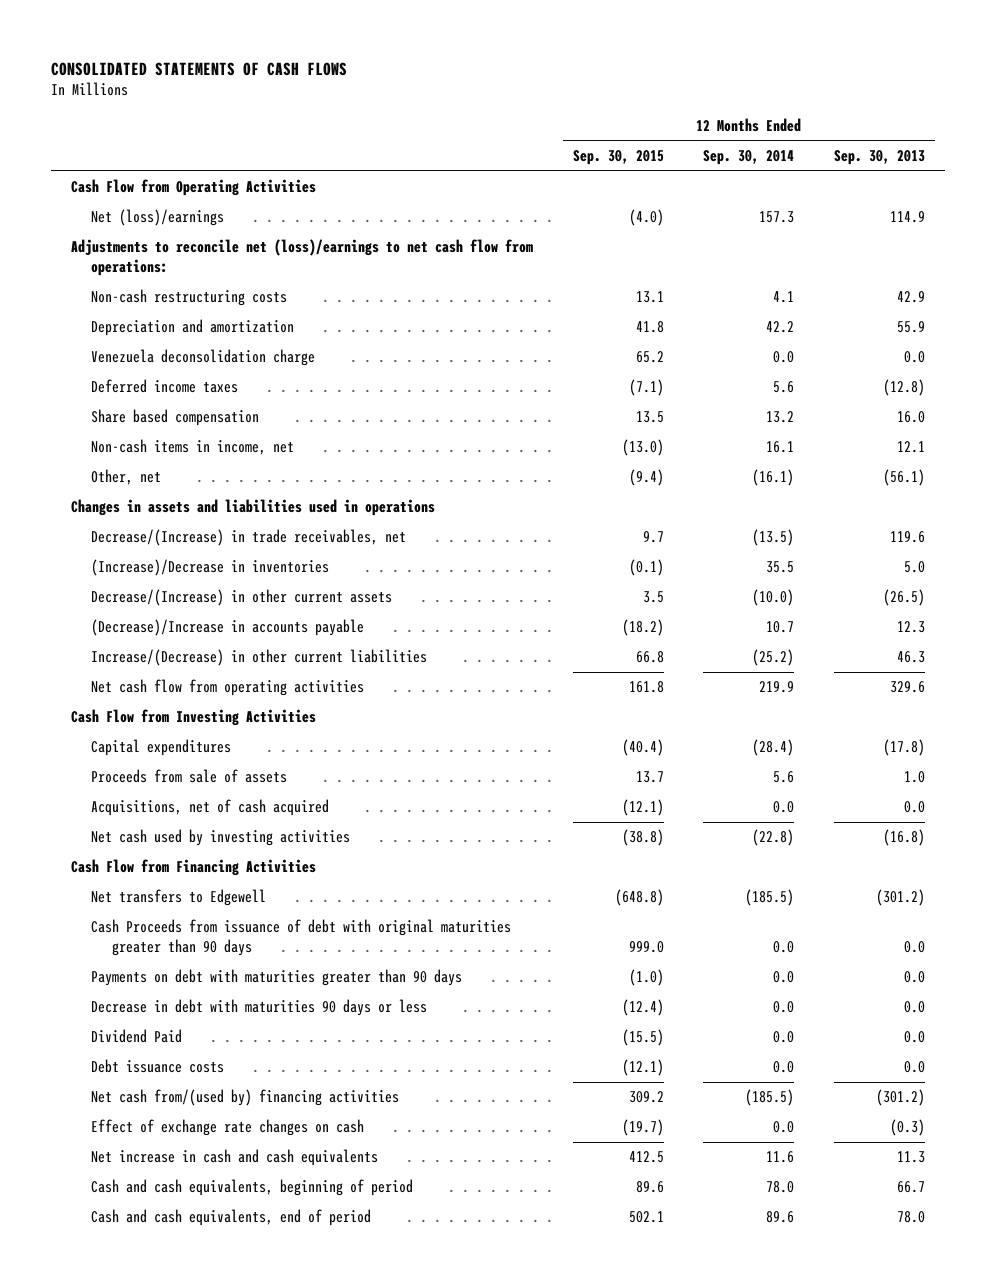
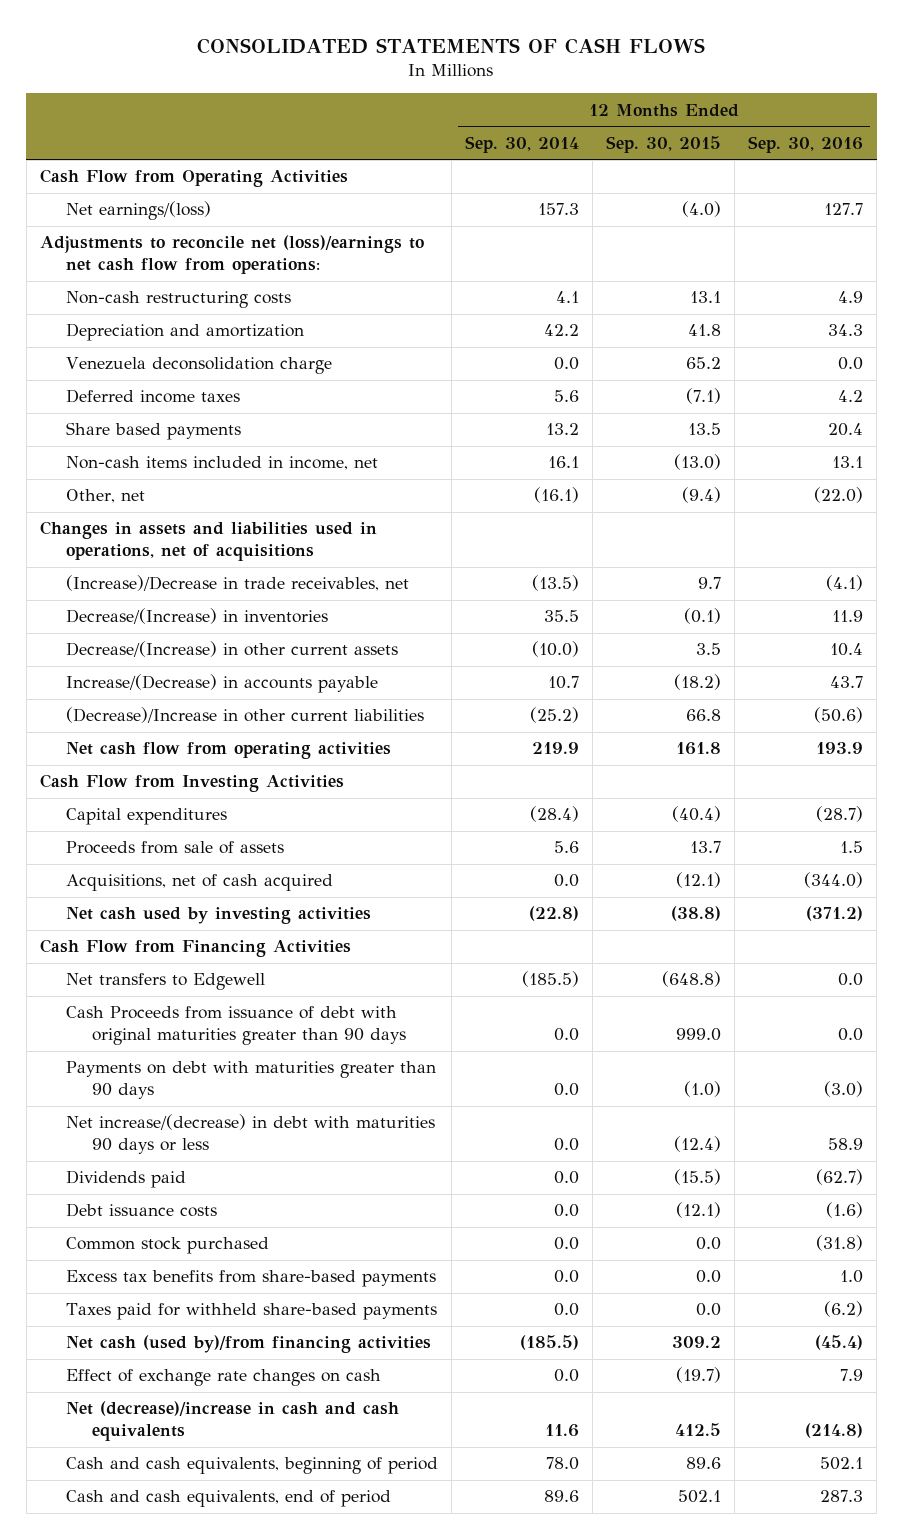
- | 12 Months Ended Sep. 30, 2015 | 12 Months Ended Sep. 30, 2014 | 12 Months Ended Sep. 30, 2013
+ | 12 Months Ended Sep. 30, 2014 | 12 Months Ended Sep. 30, 2015 | 12 Months Ended Sep. 30, 2016
- Net (loss)/earnings | (4.0) | 157.3 | 114.9
+ Net earnings/(loss) | 157.3 | (4.0) | 127.7
- Share based compensation | 13.5 | 13.2 | 16.0
- Non-cash items in income, net | (13.0) | 16.1 | 12.1
+ Share based payments | 13.2 | 13.5 | 20.4
+ Non-cash items included in income, net | 16.1 | (13.0) | 13.1
- Changes in assets and liabilities used in operations
- Decrease/(Increase) in trade receivables, net | 9.7 | (13.5) | 119.6
- (Increase)/Decrease in inventories | (0.1) | 35.5 | 5.0
+ Changes in assets and liabilities used in operations, net of acquisitions
+ (Increase)/Decrease in trade receivables, net | (13.5) | 9.7 | (4.1)
+ Decrease/(Increase) in inventories | 35.5 | (0.1) | 11.9
- (Decrease)/Increase in accounts payable | (18.2) | 10.7 | 12.3
- Increase/(Decrease) in other current liabilities | 66.8 | (25.2) | 46.3
+ Increase/(Decrease) in accounts payable | 10.7 | (18.2) | 43.7
+ (Decrease)/Increase in other current liabilities | (25.2) | 66.8 | (50.6)
- Decrease in debt with maturities 90 days or less | (12.4) | 0.0 | 0.0
- Dividend Paid | (15.5) | 0.0 | 0.0
+ Net increase/(decrease) in debt with maturities 90 days or less | 0.0 | (12.4) | 58.9
+ Dividends paid | 0.0 | (15.5) | (62.7)
- Net cash from/(used by) financing activities | 309.2 | (185.5) | (301.2)
+ Common stock purchased | 0.0 | 0.0 | (31.8)
+ Excess tax benefits from share-based payments | 0.0 | 0.0 | 1.0
+ Taxes paid for withheld share-based payments | 0.0 | 0.0 | (6.2)
+ Net cash (used by)/from financing activities | (185.5) | 309.2 | (45.4)
- Net increase in cash and cash equivalents | 412.5 | 11.6 | 11.3
+ Net (decrease)/increase in cash and cash equivalents | 11.6 | 412.5 | (214.8)

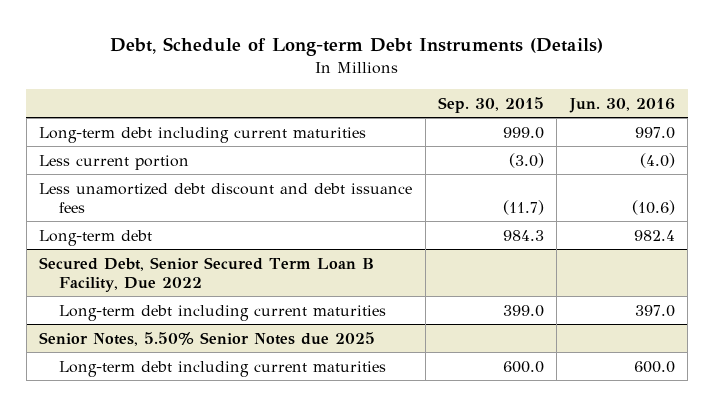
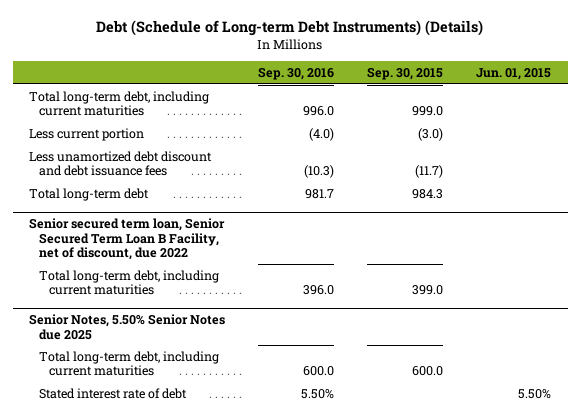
- Debt, Schedule of Long-term Debt Instruments (Details)
+ Debt (Schedule of Long-term Debt Instruments) (Details)
- | Sep. 30, 2015 | Jun. 30, 2016
+ | Sep. 30, 2016 | Sep. 30, 2015 | Jun. 01, 2015
- Long-term debt including current maturities | 999.0 | 997.0
+ Total long-term debt, including current maturities | 996.0 | 999.0 |
- Long-term debt | 984.3 | 982.4
- Secured Debt, Senior Secured Term Loan B Facility, Due 2022
- Long-term debt including current maturities | 399.0 | 397.0
+ Total long-term debt | 981.7 | 984.3 |
+ Senior secured term loan, Senior Secured Term Loan B Facility, net of discount, due 2022
+ Total long-term debt, including current maturities | 396.0 | 399.0 |
@ Senior Notes, 5.50% Senior Notes due 2025
- Long-term debt including current maturities | 600.0 | 600.0
+ Total long-term debt, including current maturities | 600.0 | 600.0 |
+ Stated interest rate of debt | 5.50% | | 5.50%

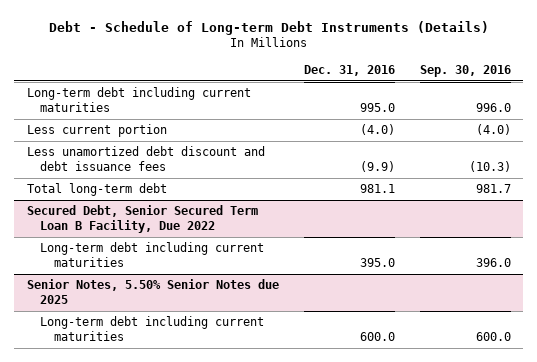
- Debt (Schedule of Long-term Debt Instruments) (Details)
+ Debt - Schedule of Long-term Debt Instruments (Details)
- | Sep. 30, 2016 | Sep. 30, 2015 | Jun. 01, 2015
+ | Dec. 31, 2016 | Sep. 30, 2016
- Total long-term debt, including current maturities | 996.0 | 999.0 |
+ Long-term debt including current maturities | 995.0 | 996.0
- Senior secured term loan, Senior Secured Term Loan B Facility, net of discount, due 2022
- Total long-term debt, including current maturities | 396.0 | 399.0 |
+ Secured Debt, Senior Secured Term Loan B Facility, Due 2022
+ Long-term debt including current maturities | 395.0 | 396.0
@ Senior Notes, 5.50% Senior Notes due 2025
- Total long-term debt, including current maturities | 600.0 | 600.0 |
- Stated interest rate of debt | 5.50% | | 5.50%
+ Long-term debt including current maturities | 600.0 | 600.0

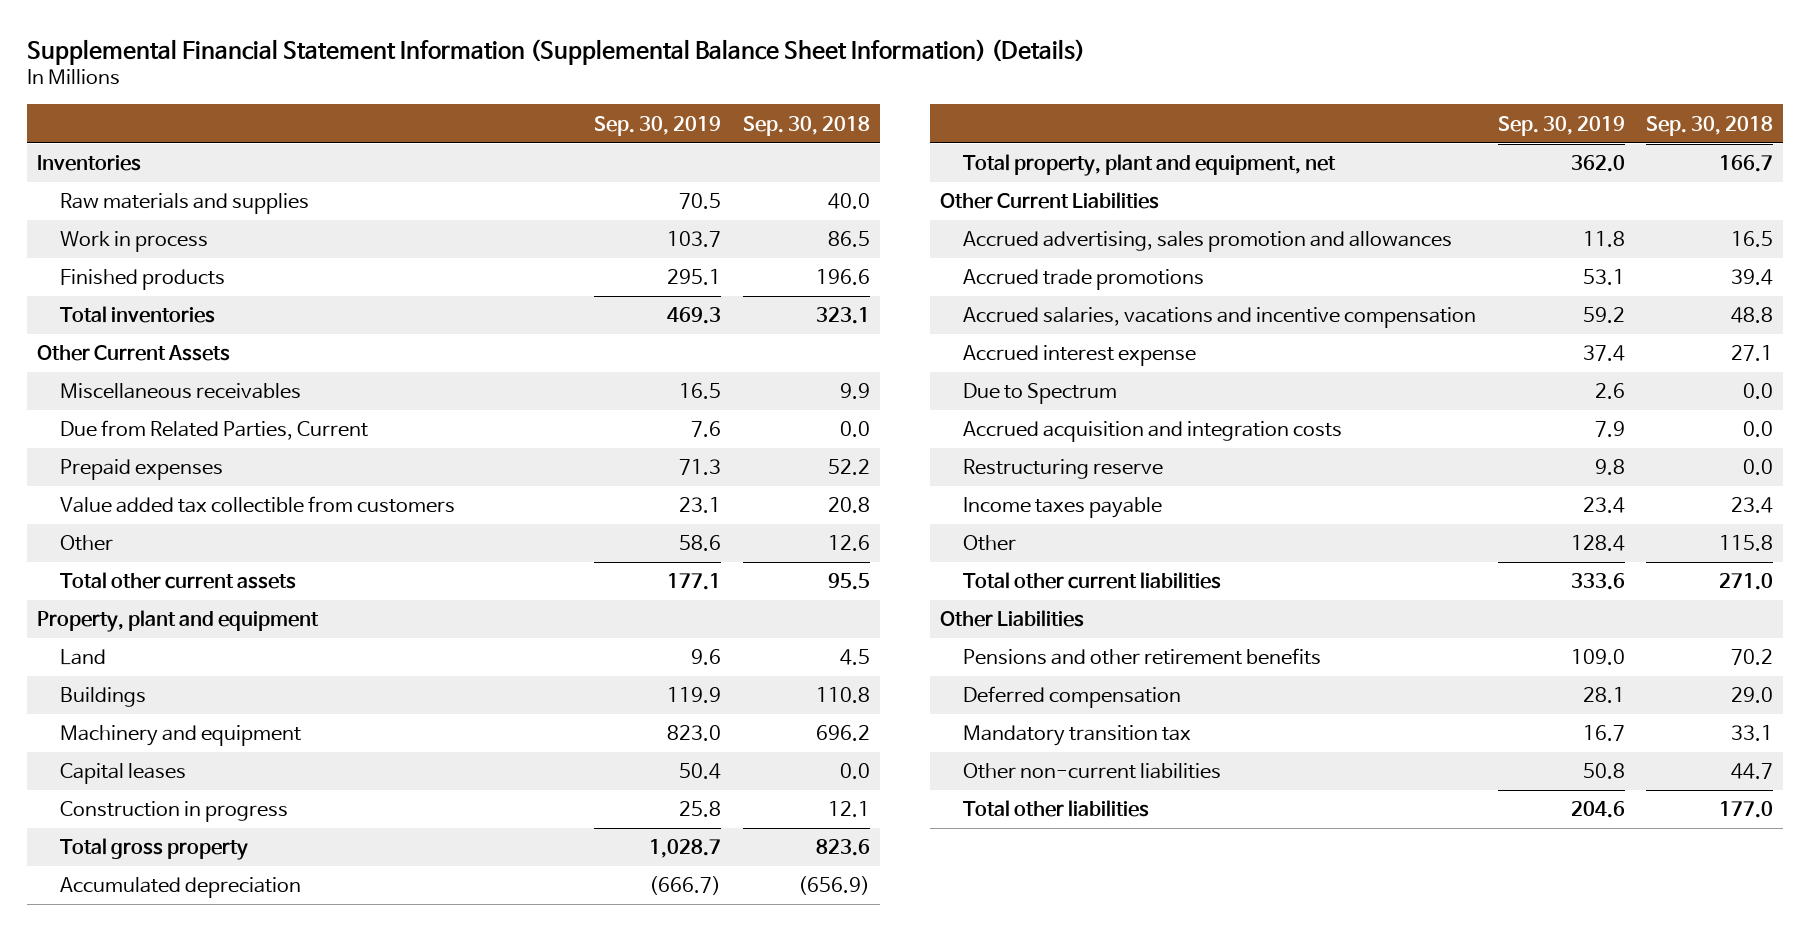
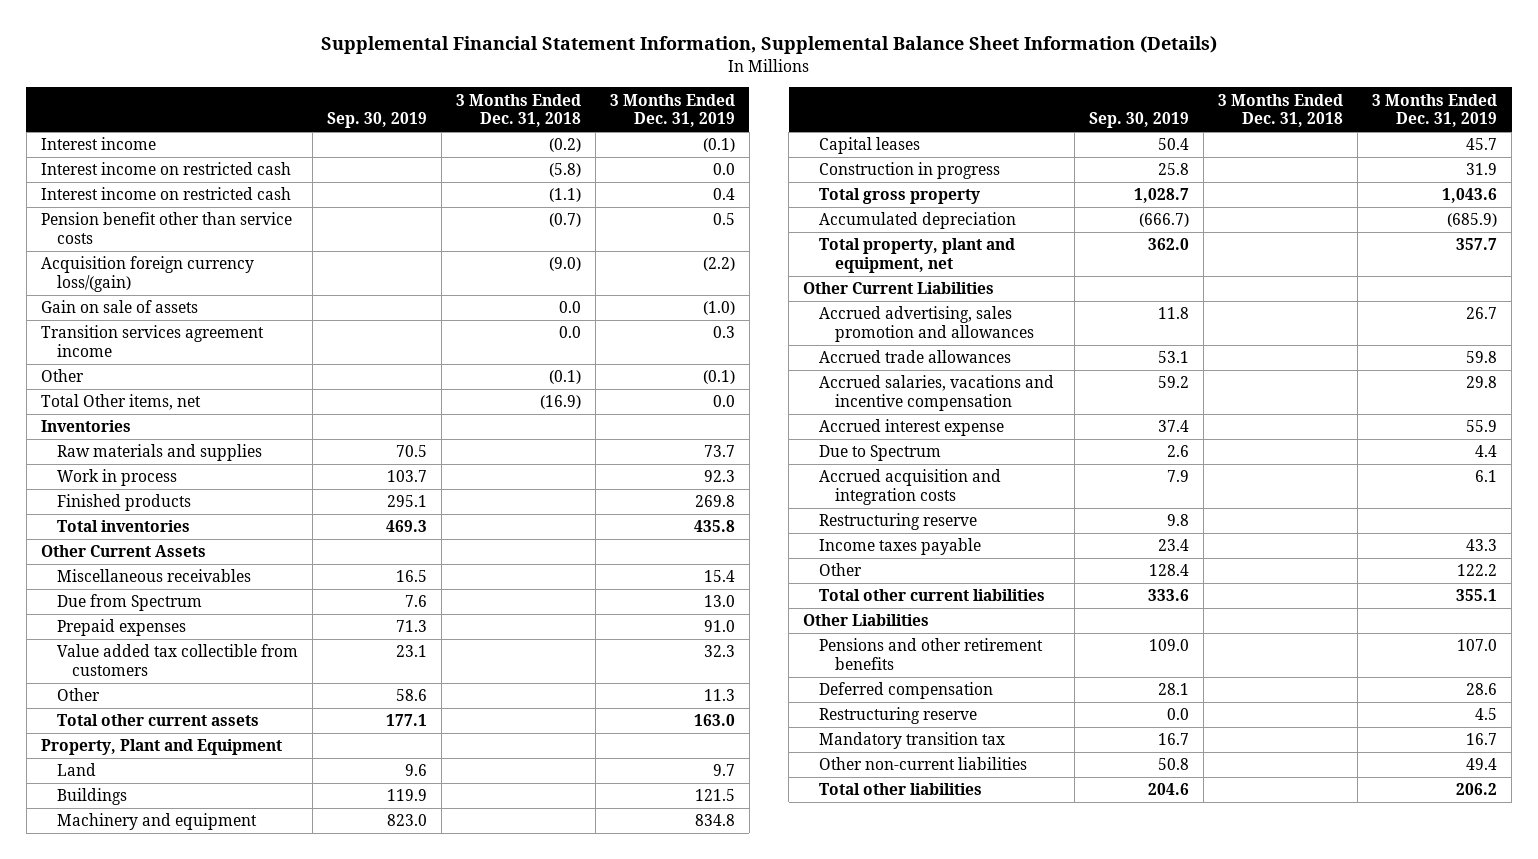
- Supplemental Financial Statement Information (Supplemental Balance Sheet Information) (Details)
+ Supplemental Financial Statement Information, Supplemental Balance Sheet Information (Details)
- | Sep. 30, 2019 | Sep. 30, 2018
+ | Sep. 30, 2019 | 3 Months Ended Dec. 31, 2018 | 3 Months Ended Dec. 31, 2019
+ Interest income | | (0.2) | (0.1)
+ Interest income on restricted cash | | (5.8) | 0.0
+ Interest income on restricted cash | | (1.1) | 0.4
+ Pension benefit other than service costs | | (0.7) | 0.5
+ Acquisition foreign currency loss/(gain) | | (9.0) | (2.2)
+ Gain on sale of assets | | 0.0 | (1.0)
+ Transition services agreement income | | 0.0 | 0.3
+ Other | | (0.1) | (0.1)
+ Total Other items, net | | (16.9) | 0.0
- Due from Related Parties, Current | 7.6 | 0.0
+ Due from Spectrum | 7.6 | | 13.0
- Property, plant and equipment
+ Property, Plant and Equipment
- Accrued trade promotions | 53.1 | 39.4
+ Accrued trade allowances | 53.1 | | 59.8
+ Restructuring reserve | 0.0 | | 4.5

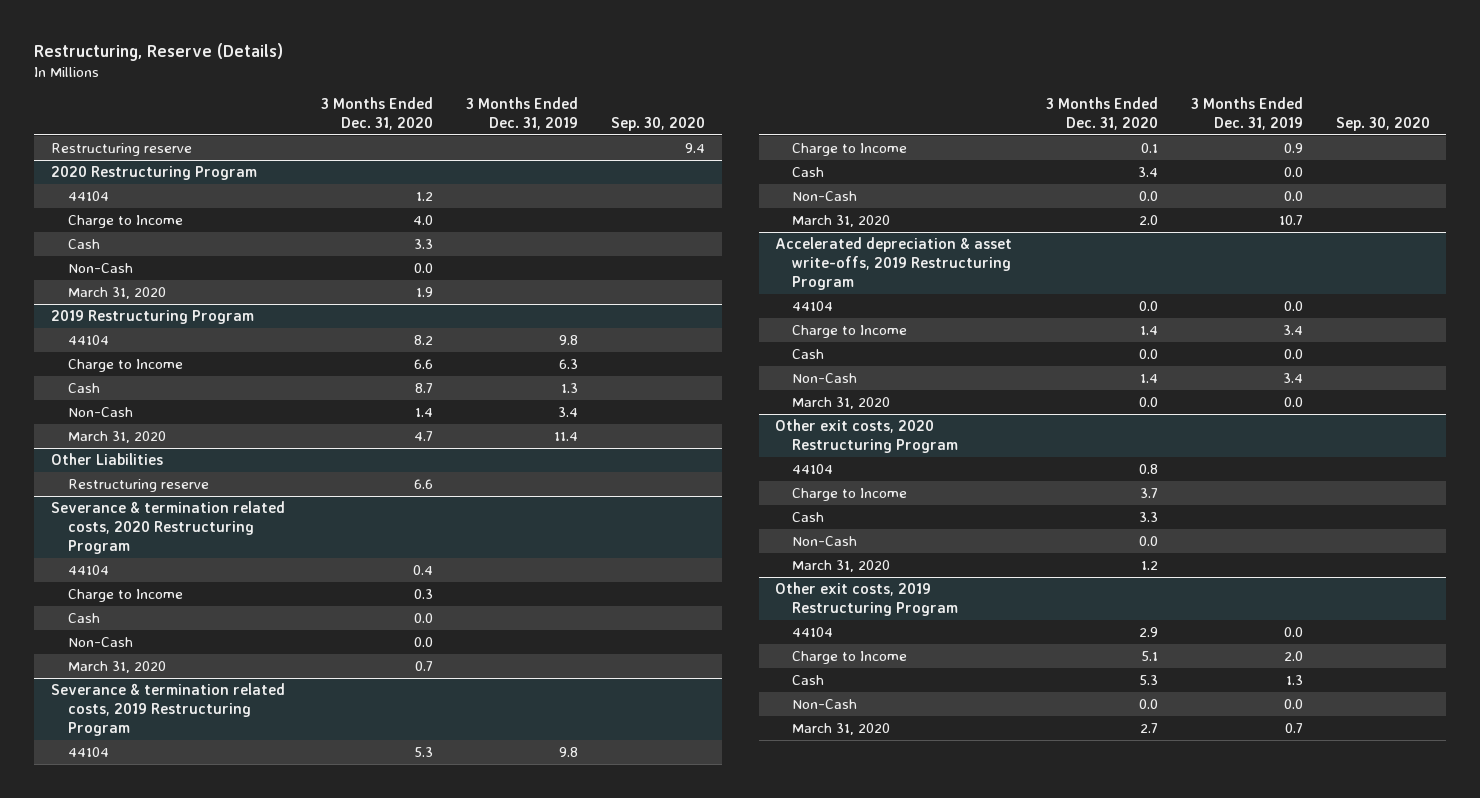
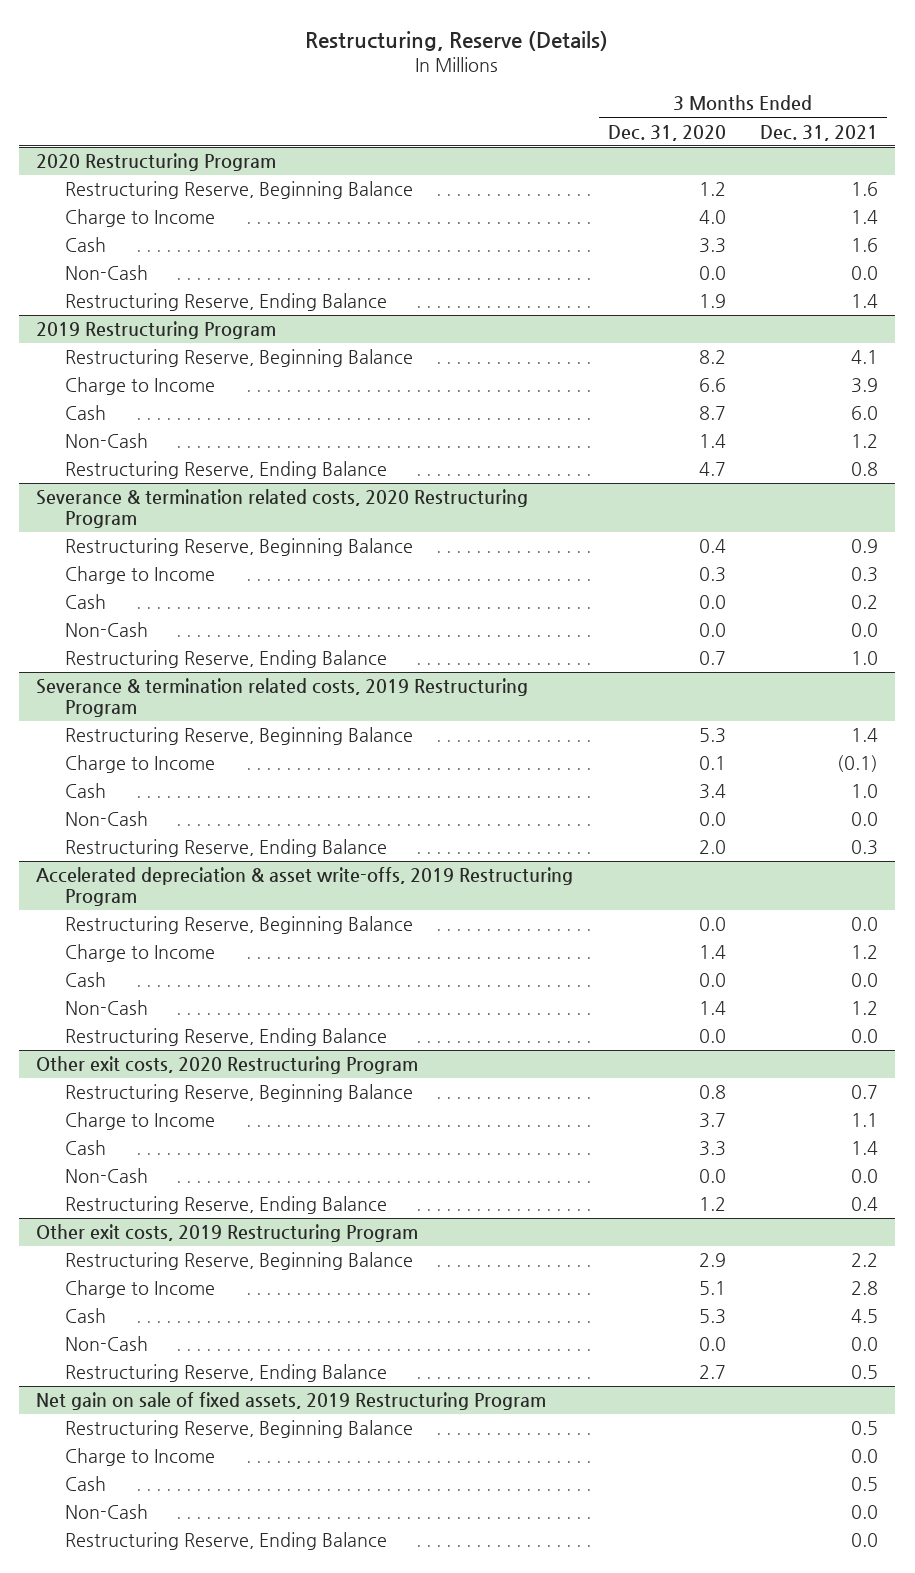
- | 3 Months Ended Dec. 31, 2020 | 3 Months Ended Dec. 31, 2019 | Sep. 30, 2020
+ | 3 Months Ended Dec. 31, 2020 | 3 Months Ended Dec. 31, 2021
- Restructuring reserve | | | 9.4
@ 2020 Restructuring Program
- 44104 | 1.2 | |
+ Restructuring Reserve, Beginning Balance | 1.2 | 1.6
- March 31, 2020 | 1.9 | |
+ Restructuring Reserve, Ending Balance | 1.9 | 1.4
@ 2019 Restructuring Program
- 44104 | 8.2 | 9.8 |
+ Restructuring Reserve, Beginning Balance | 8.2 | 4.1
- March 31, 2020 | 4.7 | 11.4 |
- Other Liabilities
- Restructuring reserve | 6.6 | |
@ 2019 Restructuring Program
+ Restructuring Reserve, Ending Balance | 4.7 | 0.8
@ Severance & termination related costs, 2020 Restructuring Program
- 44104 | 0.4 | |
+ Restructuring Reserve, Beginning Balance | 0.4 | 0.9
- March 31, 2020 | 0.7 | |
+ Restructuring Reserve, Ending Balance | 0.7 | 1.0
@ Severance & termination related costs, 2019 Restructuring Program
- 44104 | 5.3 | 9.8 |
+ Restructuring Reserve, Beginning Balance | 5.3 | 1.4
- March 31, 2020 | 2.0 | 10.7 |
+ Restructuring Reserve, Ending Balance | 2.0 | 0.3
@ Accelerated depreciation & asset write-offs, 2019 Restructuring Program
- 44104 | 0.0 | 0.0 |
+ Restructuring Reserve, Beginning Balance | 0.0 | 0.0
- March 31, 2020 | 0.0 | 0.0 |
+ Restructuring Reserve, Ending Balance | 0.0 | 0.0
@ Other exit costs, 2020 Restructuring Program
- 44104 | 0.8 | |
+ Restructuring Reserve, Beginning Balance | 0.8 | 0.7
- March 31, 2020 | 1.2 | |
+ Restructuring Reserve, Ending Balance | 1.2 | 0.4
@ Other exit costs, 2019 Restructuring Program
- 44104 | 2.9 | 0.0 |
+ Restructuring Reserve, Beginning Balance | 2.9 | 2.2
- March 31, 2020 | 2.7 | 0.7 |
+ Restructuring Reserve, Ending Balance | 2.7 | 0.5
+ Net gain on sale of fixed assets, 2019 Restructuring Program
+ Restructuring Reserve, Beginning Balance | | 0.5
+ Charge to Income | | 0.0
+ Cash | | 0.5
+ Non-Cash | | 0.0
+ Restructuring Reserve, Ending Balance | | 0.0

